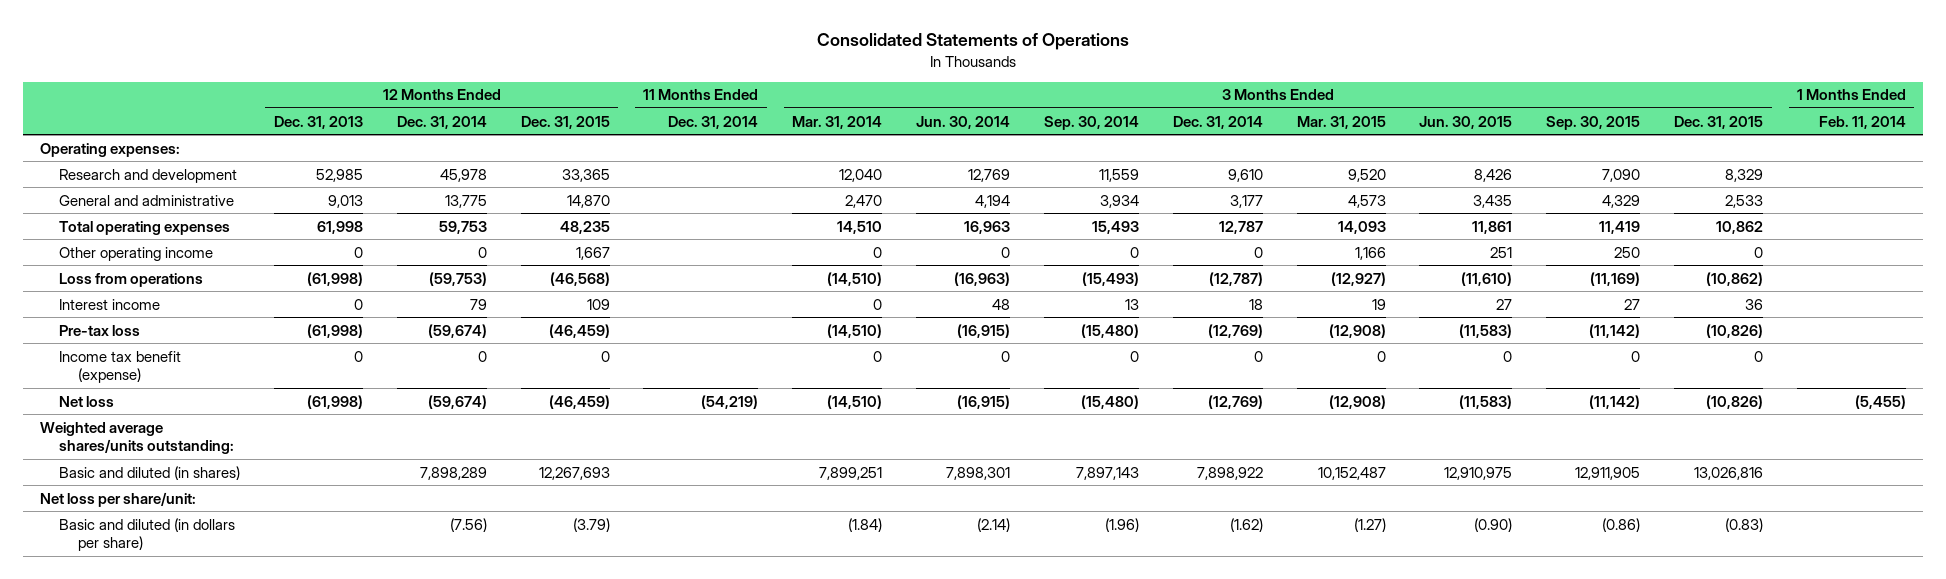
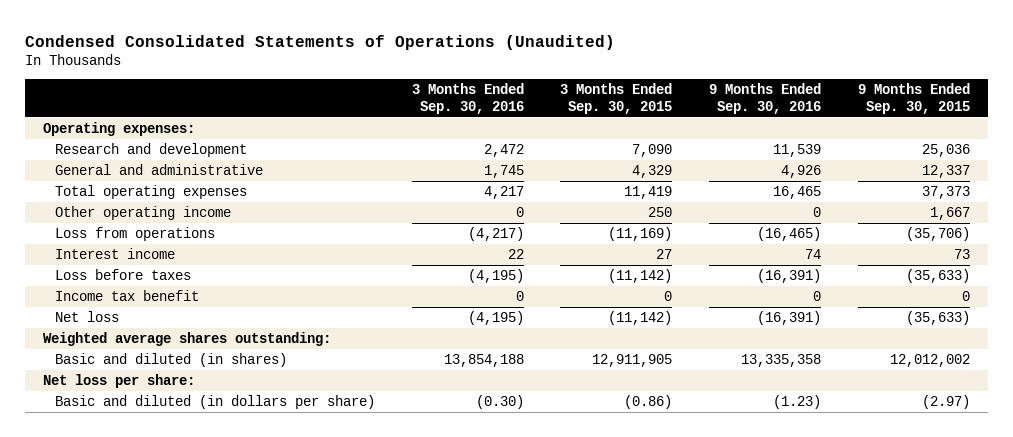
- Consolidated Statements of Operations
+ Condensed Consolidated Statements of Operations (Unaudited)
- | 12 Months Ended Dec. 31, 2013 | 12 Months Ended Dec. 31, 2014 | 12 Months Ended Dec. 31, 2015 | 11 Months Ended Dec. 31, 2014 | 3 Months Ended Mar. 31, 2014 | 3 Months Ended Jun. 30, 2014 | 3 Months Ended Sep. 30, 2014 | 3 Months Ended Dec. 31, 2014 | 3 Months Ended Mar. 31, 2015 | 3 Months Ended Jun. 30, 2015 | 3 Months Ended Sep. 30, 2015 | 3 Months Ended Dec. 31, 2015 | 1 Months Ended Feb. 11, 2014
+ | 3 Months Ended Sep. 30, 2016 | 3 Months Ended Sep. 30, 2015 | 9 Months Ended Sep. 30, 2016 | 9 Months Ended Sep. 30, 2015
- Pre-tax loss | (61,998) | (59,674) | (46,459) | | (14,510) | (16,915) | (15,480) | (12,769) | (12,908) | (11,583) | (11,142) | (10,826) |
- Income tax benefit (expense) | 0 | 0 | 0 | | 0 | 0 | 0 | 0 | 0 | 0 | 0 | 0 |
+ Loss before taxes | (4,195) | (11,142) | (16,391) | (35,633)
+ Income tax benefit | 0 | 0 | 0 | 0
- Weighted average shares/units outstanding:
+ Weighted average shares outstanding:
- Net loss per share/unit:
+ Net loss per share:

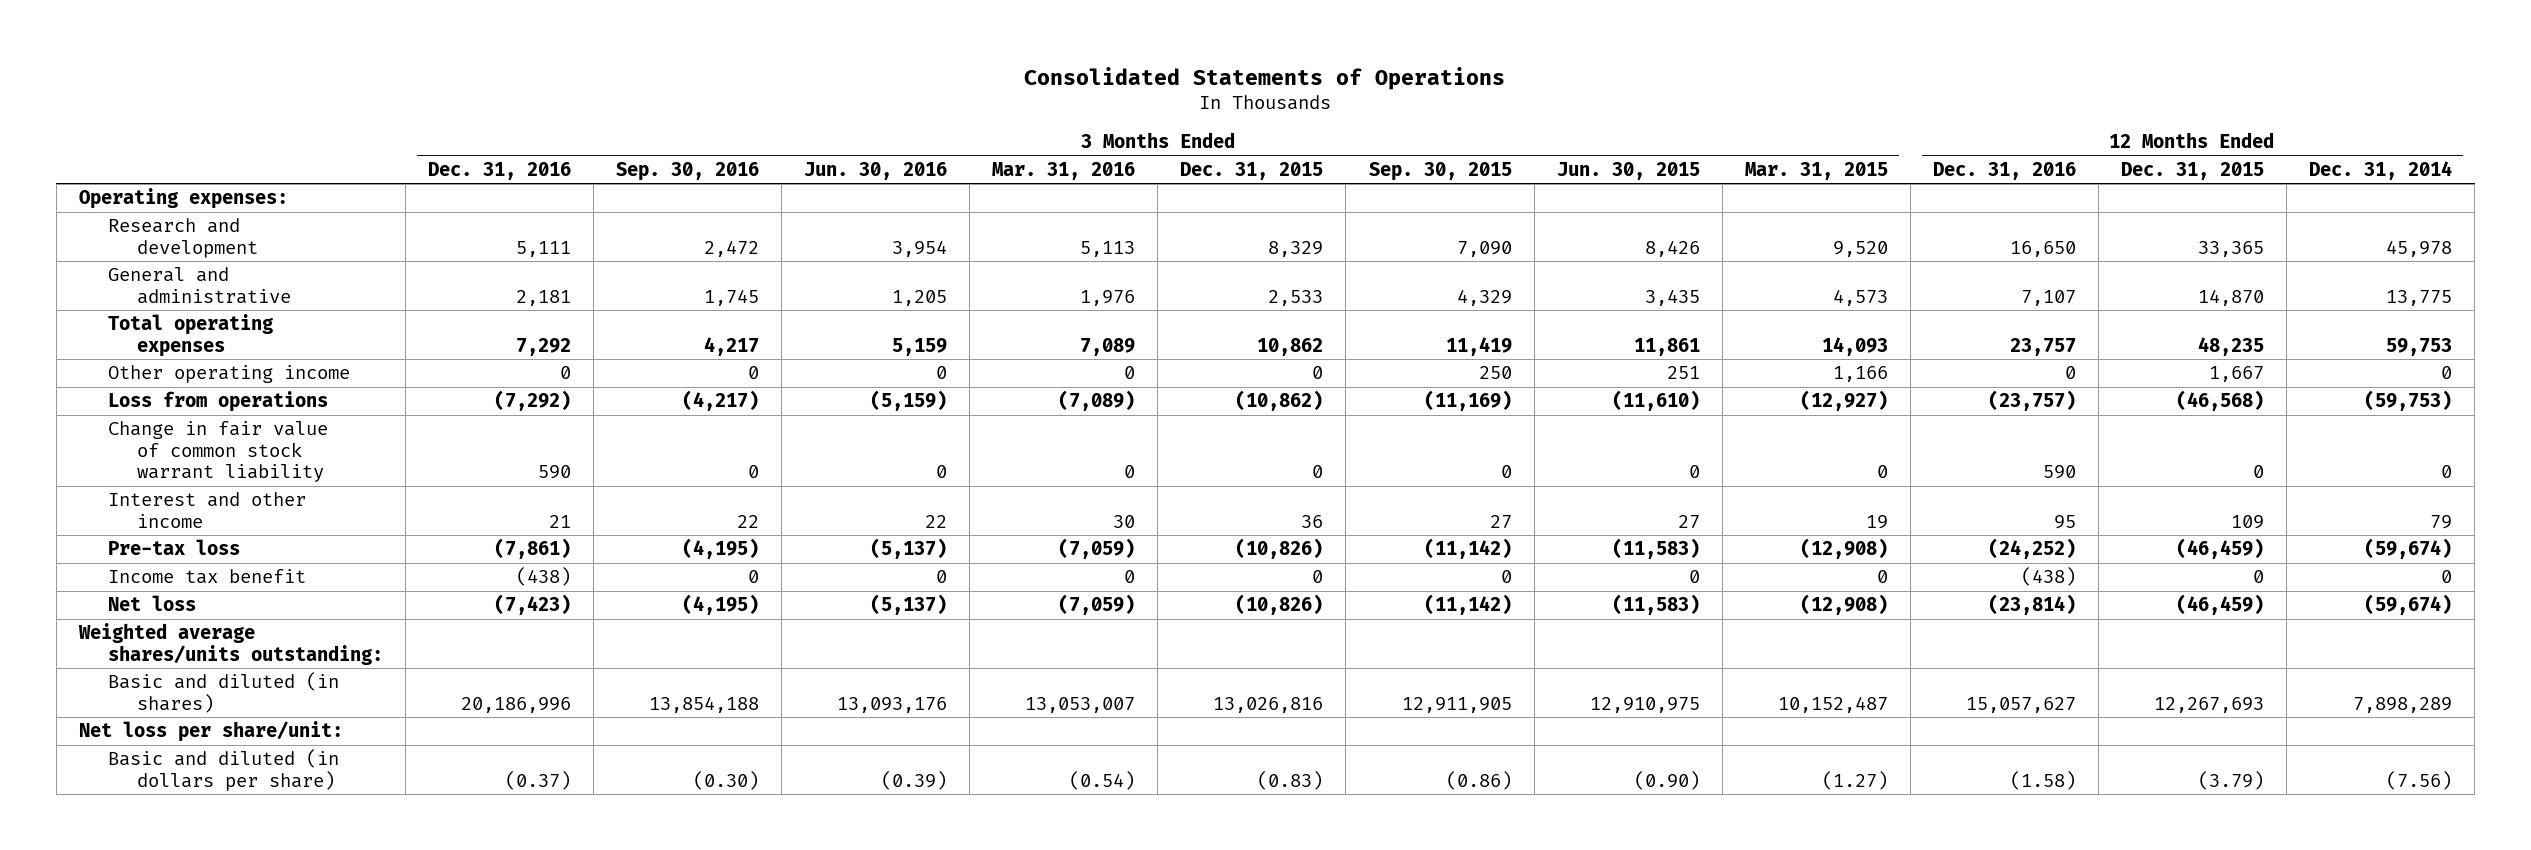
- Condensed Consolidated Statements of Operations (Unaudited)
+ Consolidated Statements of Operations
- | 3 Months Ended Sep. 30, 2016 | 3 Months Ended Sep. 30, 2015 | 9 Months Ended Sep. 30, 2016 | 9 Months Ended Sep. 30, 2015
+ | 3 Months Ended Dec. 31, 2016 | 3 Months Ended Sep. 30, 2016 | 3 Months Ended Jun. 30, 2016 | 3 Months Ended Mar. 31, 2016 | 3 Months Ended Dec. 31, 2015 | 3 Months Ended Sep. 30, 2015 | 3 Months Ended Jun. 30, 2015 | 3 Months Ended Mar. 31, 2015 | 12 Months Ended Dec. 31, 2016 | 12 Months Ended Dec. 31, 2015 | 12 Months Ended Dec. 31, 2014
- Interest income | 22 | 27 | 74 | 73
- Loss before taxes | (4,195) | (11,142) | (16,391) | (35,633)
+ Change in fair value of common stock warrant liability | 590 | 0 | 0 | 0 | 0 | 0 | 0 | 0 | 590 | 0 | 0
+ Interest and other income | 21 | 22 | 22 | 30 | 36 | 27 | 27 | 19 | 95 | 109 | 79
+ Pre-tax loss | (7,861) | (4,195) | (5,137) | (7,059) | (10,826) | (11,142) | (11,583) | (12,908) | (24,252) | (46,459) | (59,674)
- Weighted average shares outstanding:
+ Weighted average shares/units outstanding:
- Net loss per share:
+ Net loss per share/unit:

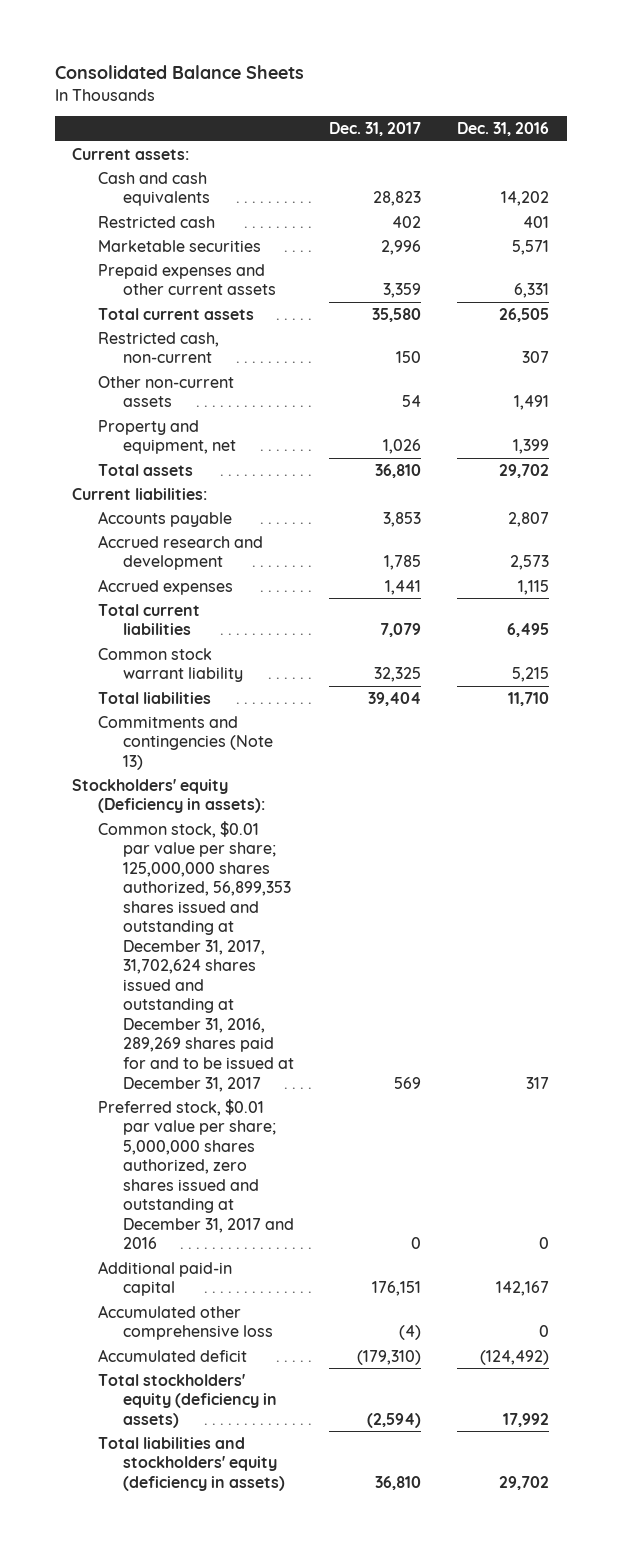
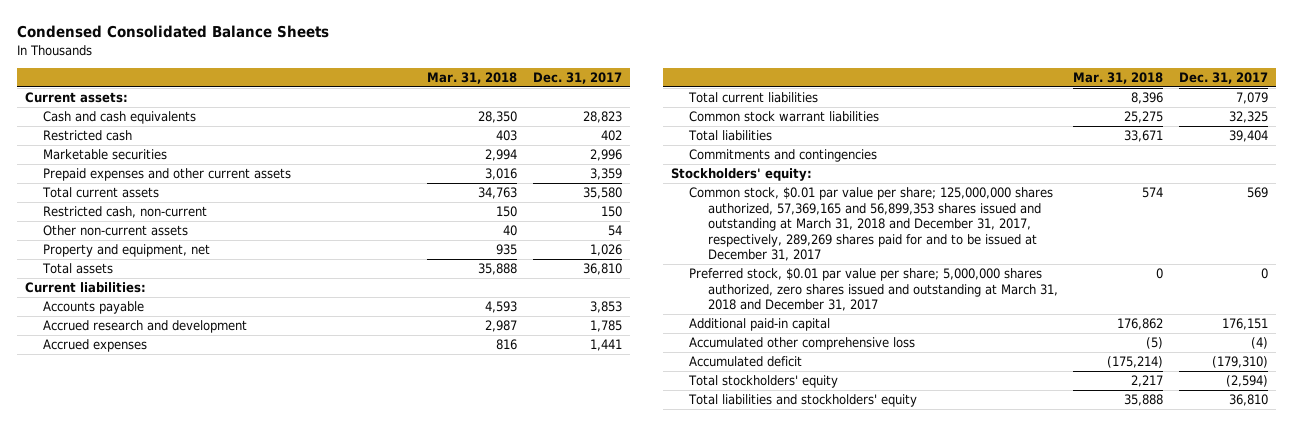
- Consolidated Balance Sheets
+ Condensed Consolidated Balance Sheets
- | Dec. 31, 2017 | Dec. 31, 2016
+ | Mar. 31, 2018 | Dec. 31, 2017
- Common stock warrant liability | 32,325 | 5,215
+ Common stock warrant liabilities | 25,275 | 32,325
- Commitments and contingencies (Note 13)
- Stockholders' equity (Deficiency in assets):
- Common stock, $0.01 par value per share; 125,000,000 shares authorized, 56,899,353 shares issued and outstanding at December 31, 2017, 31,702,624 shares issued and outstanding at December 31, 2016, 289,269 shares paid for and to be issued at December 31, 2017 | 569 | 317
- Preferred stock, $0.01 par value per share; 5,000,000 shares authorized, zero shares issued and outstanding at December 31, 2017 and 2016 | 0 | 0
+ Commitments and contingencies
+ Stockholders' equity:
+ Common stock, $0.01 par value per share; 125,000,000 shares authorized, 57,369,165 and 56,899,353 shares issued and outstanding at March 31, 2018 and December 31, 2017, respectively, 289,269 shares paid for and to be issued at December 31, 2017 | 574 | 569
+ Preferred stock, $0.01 par value per share; 5,000,000 shares authorized, zero shares issued and outstanding at March 31, 2018 and December 31, 2017 | 0 | 0
- Total stockholders' equity (deficiency in assets) | (2,594) | 17,992
- Total liabilities and stockholders' equity (deficiency in assets) | 36,810 | 29,702
+ Total stockholders' equity | 2,217 | (2,594)
+ Total liabilities and stockholders' equity | 35,888 | 36,810

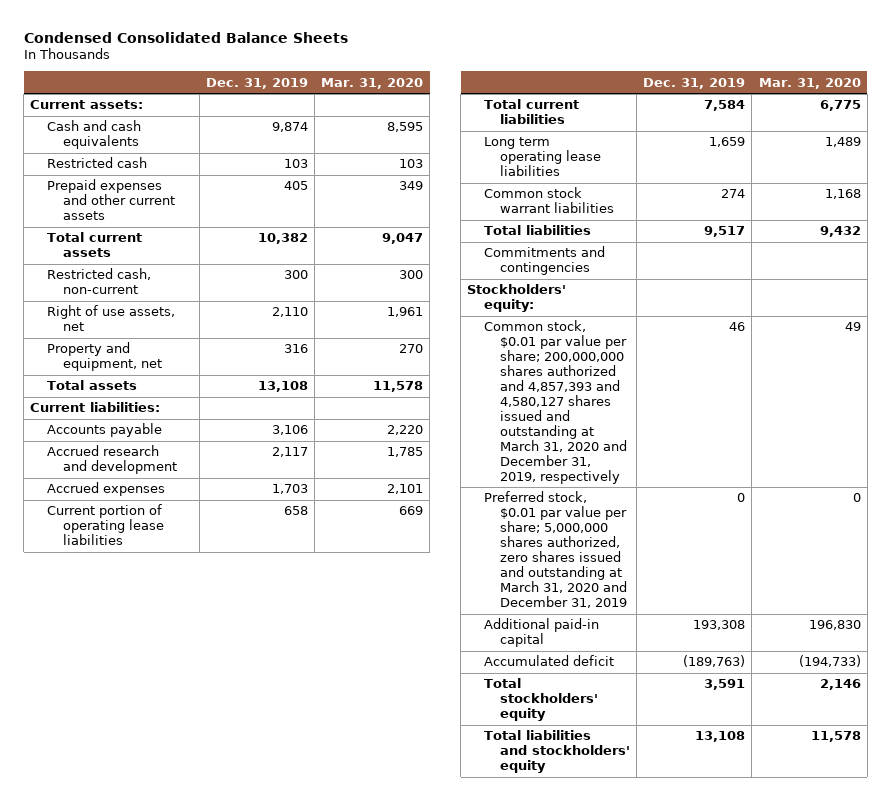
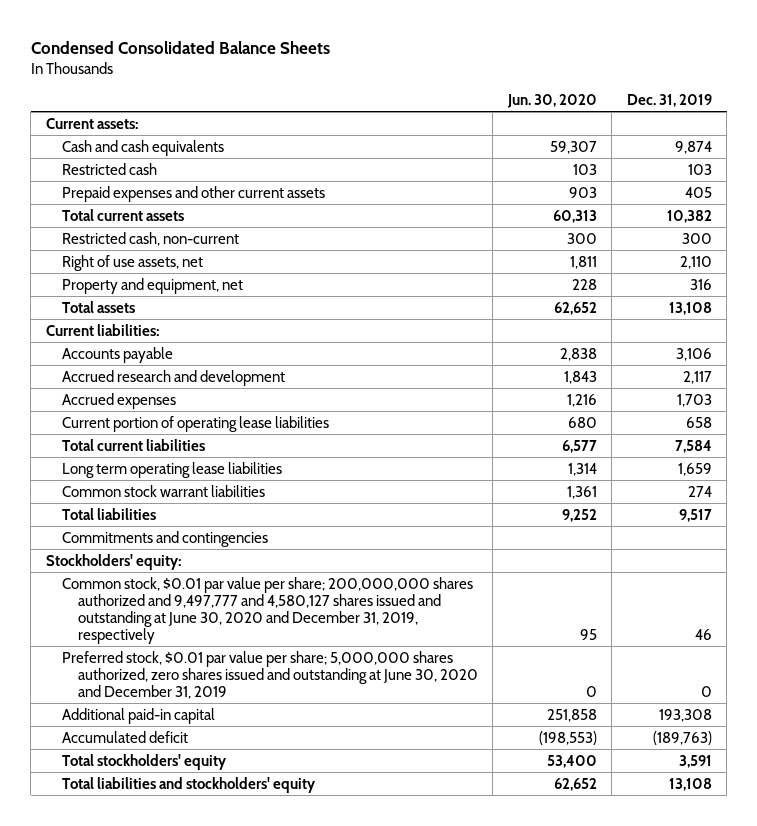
- | Dec. 31, 2019 | Mar. 31, 2020
+ | Jun. 30, 2020 | Dec. 31, 2019
- Common stock, $0.01 par value per share; 200,000,000 shares authorized and 4,857,393 and 4,580,127 shares issued and outstanding at March 31, 2020 and December 31, 2019, respectively | 46 | 49
- Preferred stock, $0.01 par value per share; 5,000,000 shares authorized, zero shares issued and outstanding at March 31, 2020 and December 31, 2019 | 0 | 0
+ Common stock, $0.01 par value per share; 200,000,000 shares authorized and 9,497,777 and 4,580,127 shares issued and outstanding at June 30, 2020 and December 31, 2019, respectively | 95 | 46
+ Preferred stock, $0.01 par value per share; 5,000,000 shares authorized, zero shares issued and outstanding at June 30, 2020 and December 31, 2019 | 0 | 0

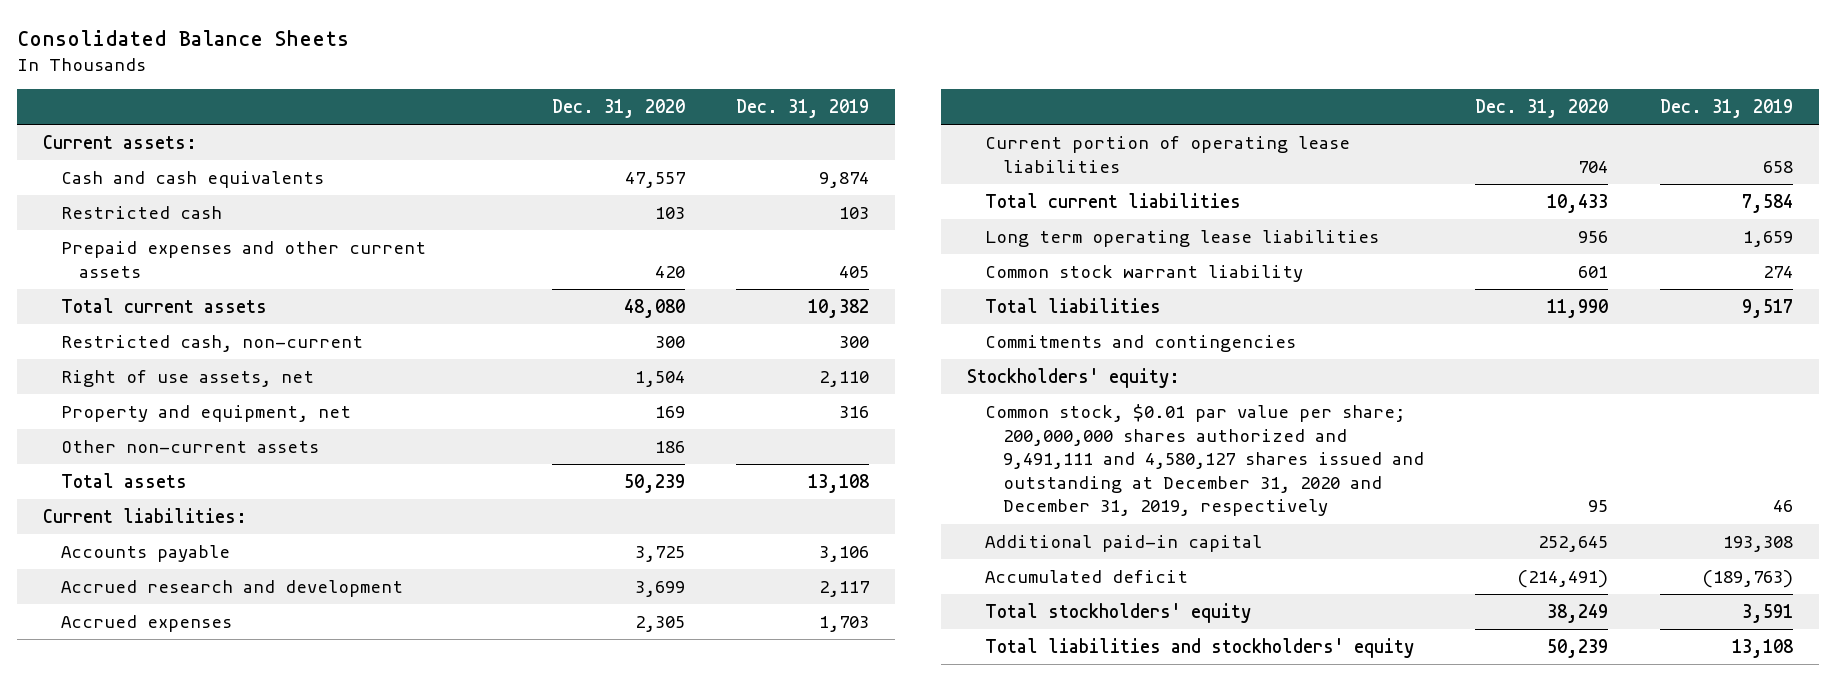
- Condensed Consolidated Balance Sheets
+ Consolidated Balance Sheets
- | Jun. 30, 2020 | Dec. 31, 2019
+ | Dec. 31, 2020 | Dec. 31, 2019
+ Other non-current assets | 186 |
- Common stock warrant liabilities | 1,361 | 274
+ Common stock warrant liability | 601 | 274
- Common stock, $0.01 par value per share; 200,000,000 shares authorized and 9,497,777 and 4,580,127 shares issued and outstanding at June 30, 2020 and December 31, 2019, respectively | 95 | 46
- Preferred stock, $0.01 par value per share; 5,000,000 shares authorized, zero shares issued and outstanding at June 30, 2020 and December 31, 2019 | 0 | 0
+ Common stock, $0.01 par value per share; 200,000,000 shares authorized and 9,491,111 and 4,580,127 shares issued and outstanding at December 31, 2020 and December 31, 2019, respectively | 95 | 46

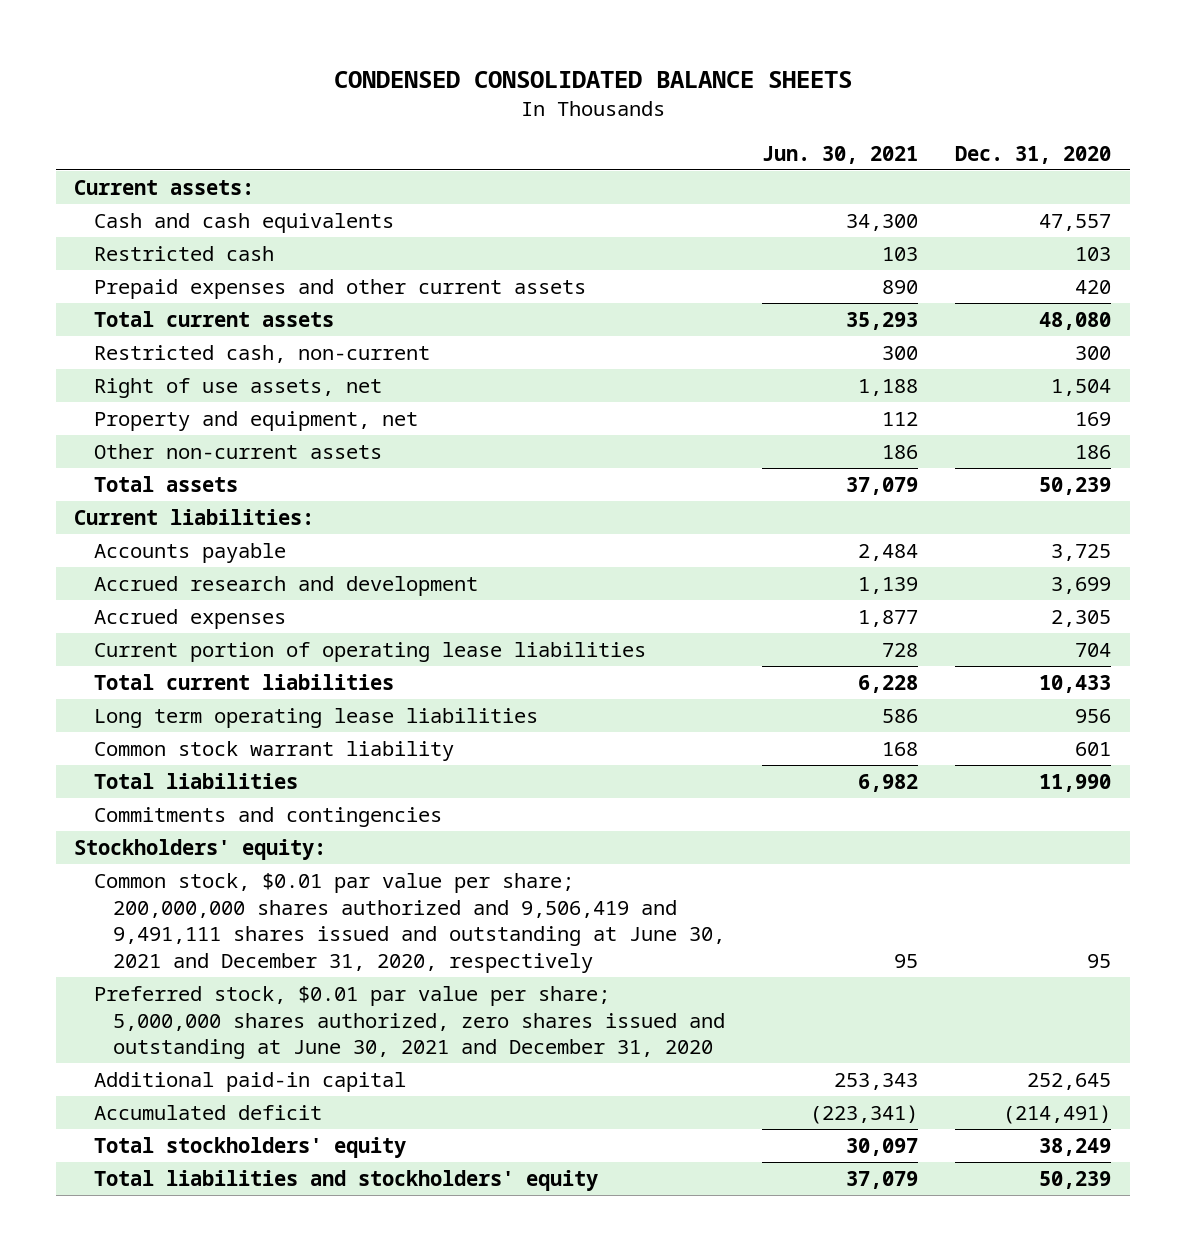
- Consolidated Balance Sheets
+ CONDENSED CONSOLIDATED BALANCE SHEETS
- | Dec. 31, 2020 | Dec. 31, 2019
+ | Jun. 30, 2021 | Dec. 31, 2020
- Common stock, $0.01 par value per share; 200,000,000 shares authorized and 9,491,111 and 4,580,127 shares issued and outstanding at December 31, 2020 and December 31, 2019, respectively | 95 | 46
+ Common stock, $0.01 par value per share; 200,000,000 shares authorized and 9,506,419 and 9,491,111 shares issued and outstanding at June 30, 2021 and December 31, 2020, respectively | 95 | 95
+ Preferred stock, $0.01 par value per share; 5,000,000 shares authorized, zero shares issued and outstanding at June 30, 2021 and December 31, 2020

